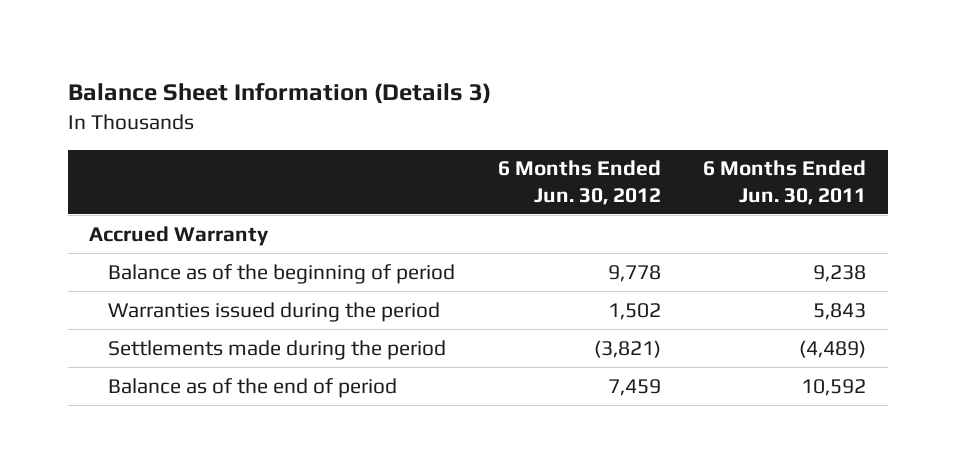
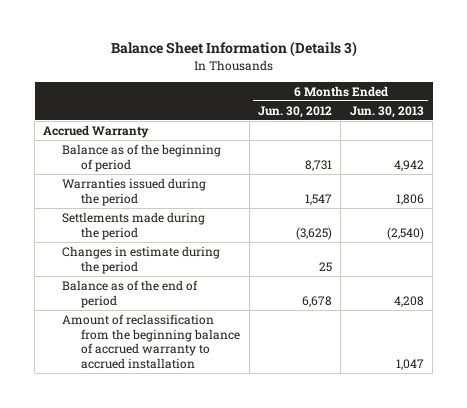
- | 6 Months Ended Jun. 30, 2012 | 6 Months Ended Jun. 30, 2011
+ | 6 Months Ended Jun. 30, 2012 | 6 Months Ended Jun. 30, 2013
- Balance as of the beginning of period | 9,778 | 9,238
- Warranties issued during the period | 1,502 | 5,843
- Settlements made during the period | (3,821) | (4,489)
- Balance as of the end of period | 7,459 | 10,592
+ Balance as of the beginning of period | 8,731 | 4,942
+ Warranties issued during the period | 1,547 | 1,806
+ Settlements made during the period | (3,625) | (2,540)
+ Changes in estimate during the period | 25 |
+ Balance as of the end of period | 6,678 | 4,208
+ Amount of reclassification from the beginning balance of accrued warranty to accrued installation | | 1,047

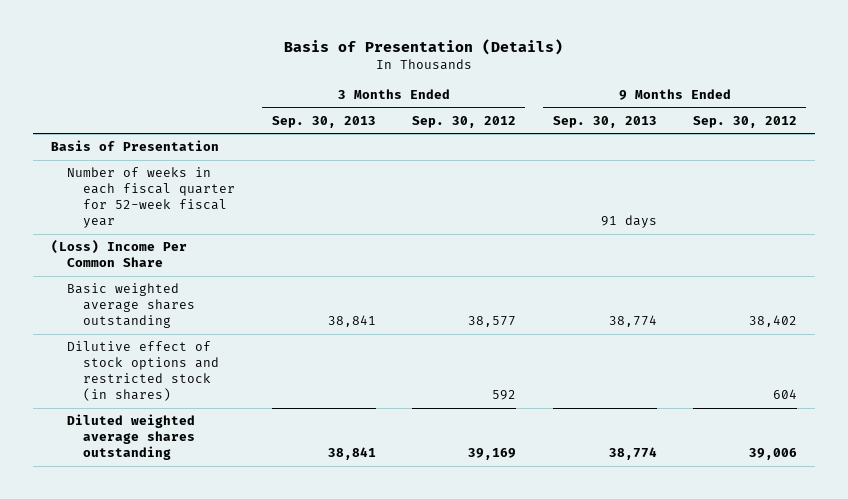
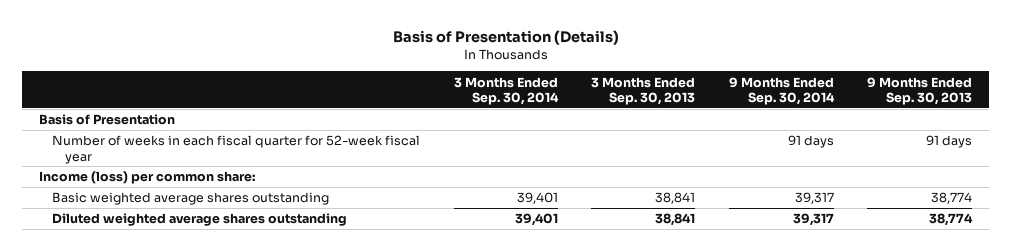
- | 3 Months Ended Sep. 30, 2013 | 3 Months Ended Sep. 30, 2012 | 9 Months Ended Sep. 30, 2013 | 9 Months Ended Sep. 30, 2012
+ | 3 Months Ended Sep. 30, 2014 | 3 Months Ended Sep. 30, 2013 | 9 Months Ended Sep. 30, 2014 | 9 Months Ended Sep. 30, 2013
- (Loss) Income Per Common Share
+ Income (loss) per common share:
- Dilutive effect of stock options and restricted stock (in shares) | | 592 | | 604

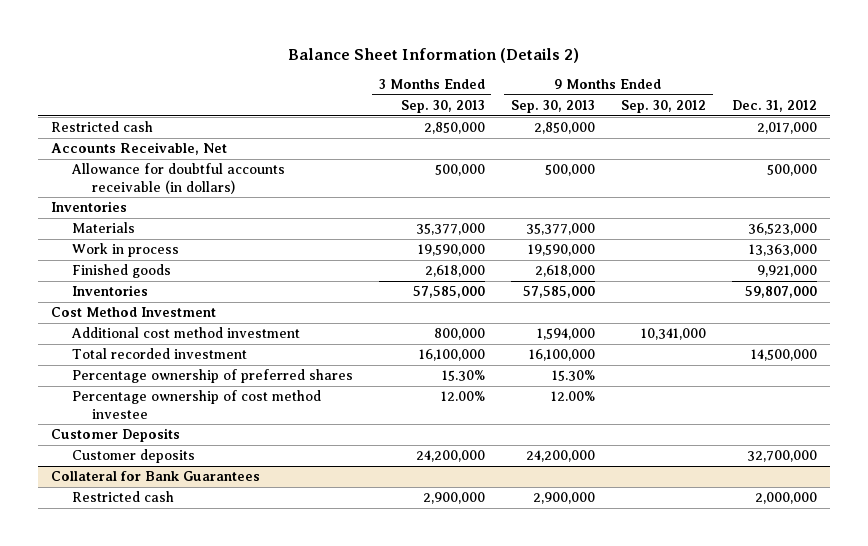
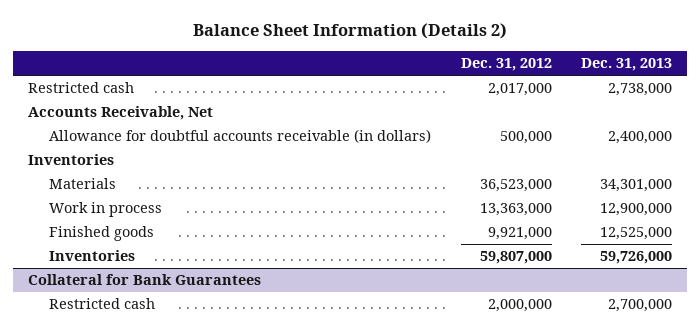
- | 3 Months Ended Sep. 30, 2013 | 9 Months Ended Sep. 30, 2013 | 9 Months Ended Sep. 30, 2012 | Dec. 31, 2012
+ | Dec. 31, 2012 | Dec. 31, 2013
- Cost Method Investment
- Additional cost method investment | 800,000 | 1,594,000 | 10,341,000 |
- Total recorded investment | 16,100,000 | 16,100,000 | | 14,500,000
- Percentage ownership of preferred shares | 15.30% | 15.30% | |
- Percentage ownership of cost method investee | 12.00% | 12.00% | |
- Customer Deposits
- Customer deposits | 24,200,000 | 24,200,000 | | 32,700,000

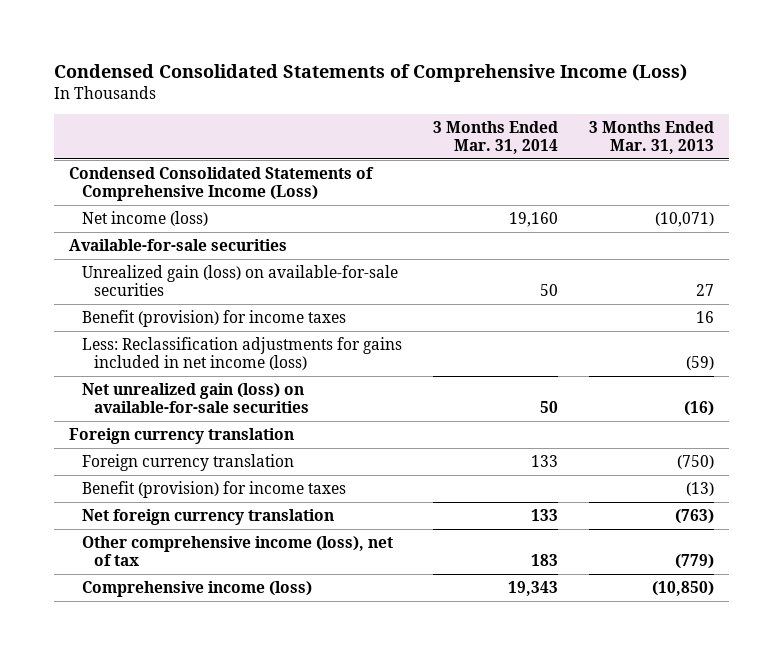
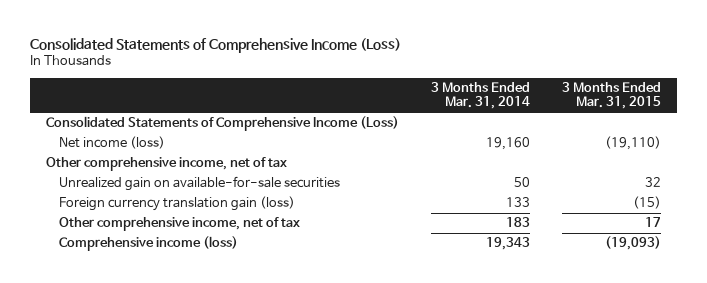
- Condensed Consolidated Statements of Comprehensive Income (Loss)
+ Consolidated Statements of Comprehensive Income (Loss)
- | 3 Months Ended Mar. 31, 2014 | 3 Months Ended Mar. 31, 2013
+ | 3 Months Ended Mar. 31, 2014 | 3 Months Ended Mar. 31, 2015
- Condensed Consolidated Statements of Comprehensive Income (Loss)
+ Consolidated Statements of Comprehensive Income (Loss)
- Available-for-sale securities
- Unrealized gain (loss) on available-for-sale securities | 50 | 27
- Benefit (provision) for income taxes | | 16
- Less: Reclassification adjustments for gains included in net income (loss) | | (59)
- Net unrealized gain (loss) on available-for-sale securities | 50 | (16)
- Foreign currency translation
- Foreign currency translation | 133 | (750)
- Benefit (provision) for income taxes | | (13)
- Net foreign currency translation | 133 | (763)
- Other comprehensive income (loss), net of tax | 183 | (779)
+ Other comprehensive income, net of tax
+ Unrealized gain on available-for-sale securities | 50 | 32
+ Foreign currency translation gain (loss) | 133 | (15)
+ Other comprehensive income, net of tax | 183 | 17

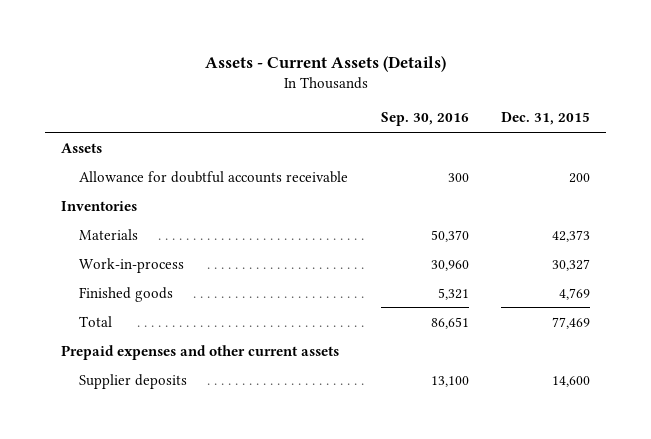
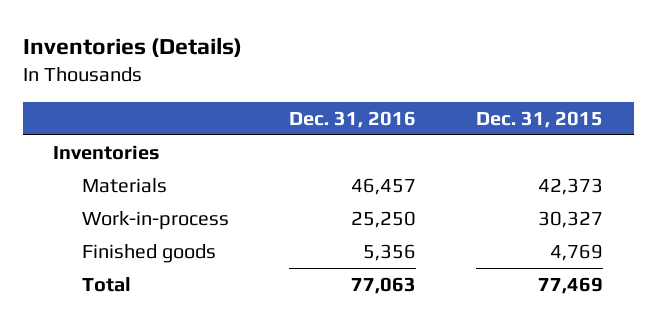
- Assets - Current Assets (Details)
+ Inventories (Details)
- | Sep. 30, 2016 | Dec. 31, 2015
+ | Dec. 31, 2016 | Dec. 31, 2015
- Assets
- Allowance for doubtful accounts receivable | 300 | 200
- Prepaid expenses and other current assets
- Supplier deposits | 13,100 | 14,600

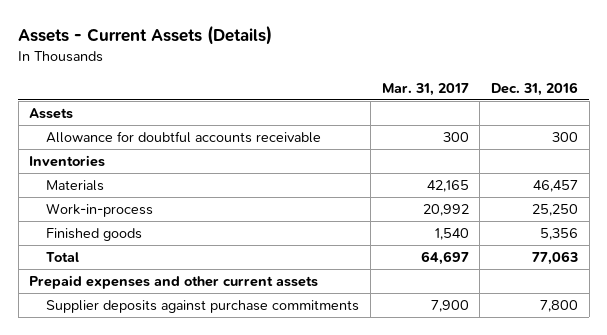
- Inventories (Details)
+ Assets - Current Assets (Details)
- | Dec. 31, 2016 | Dec. 31, 2015
+ | Mar. 31, 2017 | Dec. 31, 2016
+ Assets
+ Allowance for doubtful accounts receivable | 300 | 300
+ Prepaid expenses and other current assets
+ Supplier deposits against purchase commitments | 7,900 | 7,800

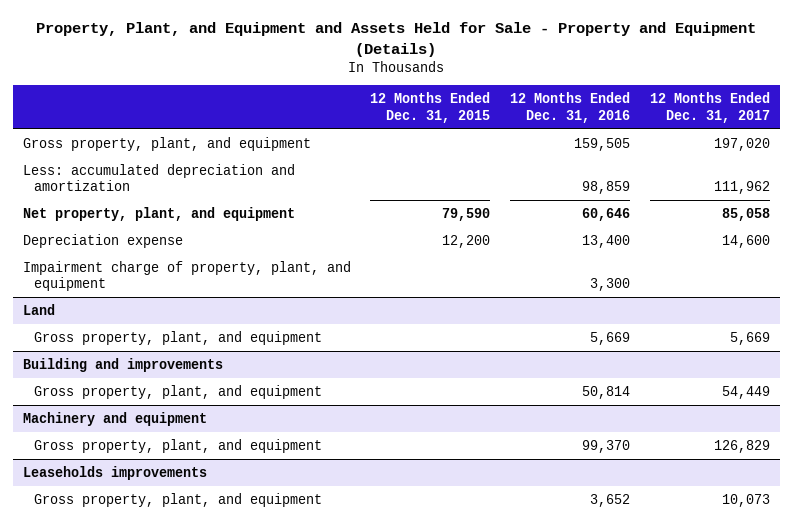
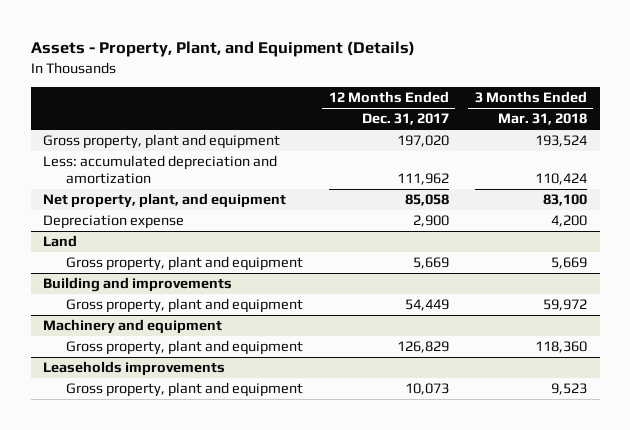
- Property, Plant, and Equipment and Assets Held for Sale - Property and Equipment (Details)
+ Assets - Property, Plant, and Equipment (Details)
- | 12 Months Ended Dec. 31, 2015 | 12 Months Ended Dec. 31, 2016 | 12 Months Ended Dec. 31, 2017
+ | 12 Months Ended Dec. 31, 2017 | 3 Months Ended Mar. 31, 2018
- Gross property, plant, and equipment | | 159,505 | 197,020
+ Gross property, plant and equipment | 197,020 | 193,524
- Depreciation expense | 12,200 | 13,400 | 14,600
- Impairment charge of property, plant, and equipment | | 3,300 |
+ Depreciation expense | 2,900 | 4,200
@ Land
- Gross property, plant, and equipment | | 5,669 | 5,669
+ Gross property, plant and equipment | 5,669 | 5,669
@ Building and improvements
- Gross property, plant, and equipment | | 50,814 | 54,449
+ Gross property, plant and equipment | 54,449 | 59,972
@ Machinery and equipment
- Gross property, plant, and equipment | | 99,370 | 126,829
+ Gross property, plant and equipment | 126,829 | 118,360
@ Leaseholds improvements
- Gross property, plant, and equipment | | 3,652 | 10,073
+ Gross property, plant and equipment | 10,073 | 9,523

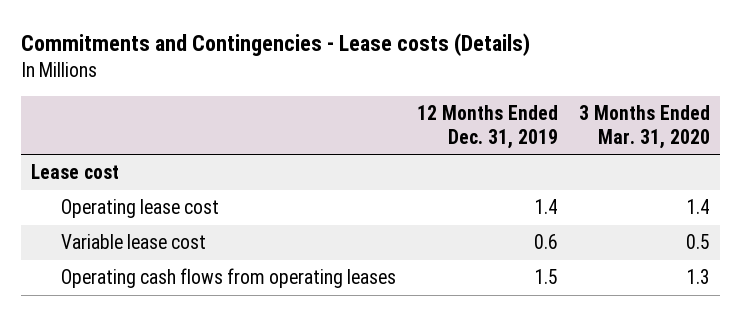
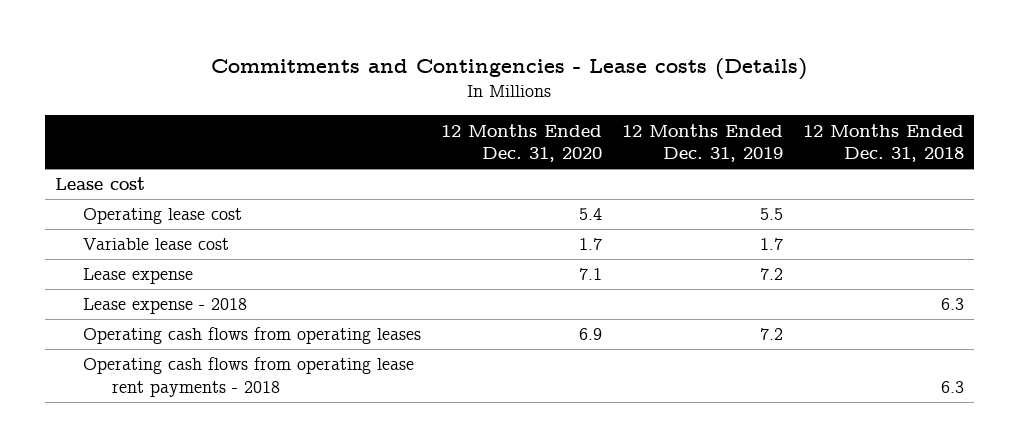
- | 12 Months Ended Dec. 31, 2019 | 3 Months Ended Mar. 31, 2020
+ | 12 Months Ended Dec. 31, 2020 | 12 Months Ended Dec. 31, 2019 | 12 Months Ended Dec. 31, 2018
- Operating lease cost | 1.4 | 1.4
- Variable lease cost | 0.6 | 0.5
- Operating cash flows from operating leases | 1.5 | 1.3
+ Operating lease cost | 5.4 | 5.5 |
+ Variable lease cost | 1.7 | 1.7 |
+ Lease expense | 7.1 | 7.2 |
+ Lease expense - 2018 | | | 6.3
+ Operating cash flows from operating leases | 6.9 | 7.2 |
+ Operating cash flows from operating lease rent payments - 2018 | | | 6.3

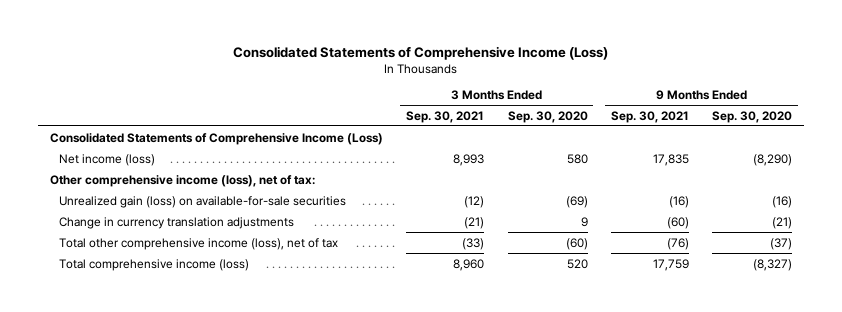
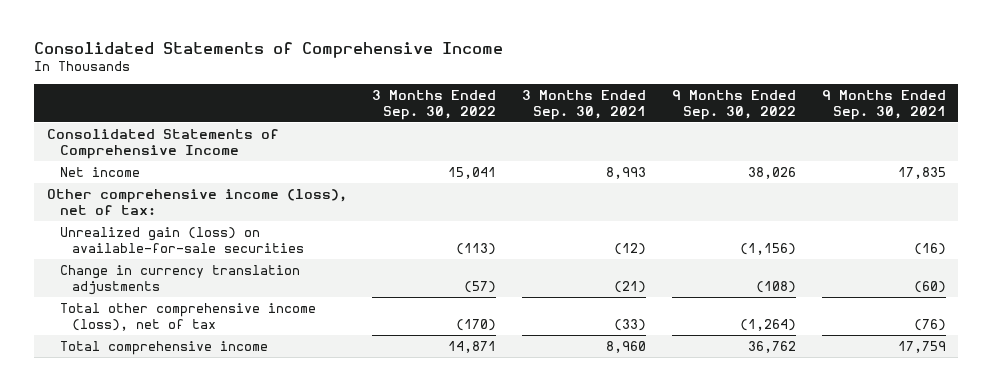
- Consolidated Statements of Comprehensive Income (Loss)
+ Consolidated Statements of Comprehensive Income
- | 3 Months Ended Sep. 30, 2021 | 3 Months Ended Sep. 30, 2020 | 9 Months Ended Sep. 30, 2021 | 9 Months Ended Sep. 30, 2020
+ | 3 Months Ended Sep. 30, 2022 | 3 Months Ended Sep. 30, 2021 | 9 Months Ended Sep. 30, 2022 | 9 Months Ended Sep. 30, 2021
- Consolidated Statements of Comprehensive Income (Loss)
- Net income (loss) | 8,993 | 580 | 17,835 | (8,290)
+ Consolidated Statements of Comprehensive Income
+ Net income | 15,041 | 8,993 | 38,026 | 17,835
- Total comprehensive income (loss) | 8,960 | 520 | 17,759 | (8,327)
+ Total comprehensive income | 14,871 | 8,960 | 36,762 | 17,759

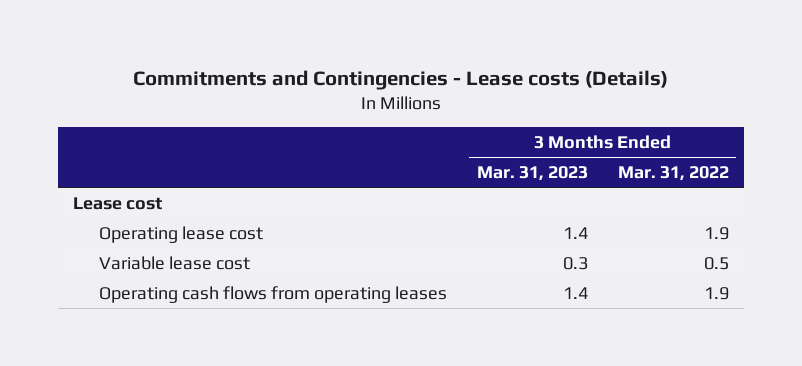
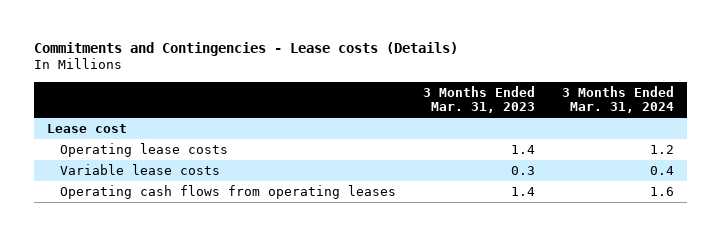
- | 3 Months Ended Mar. 31, 2023 | 3 Months Ended Mar. 31, 2022
+ | 3 Months Ended Mar. 31, 2023 | 3 Months Ended Mar. 31, 2024
- Operating lease cost | 1.4 | 1.9
- Variable lease cost | 0.3 | 0.5
+ Operating lease costs | 1.4 | 1.2
+ Variable lease costs | 0.3 | 0.4

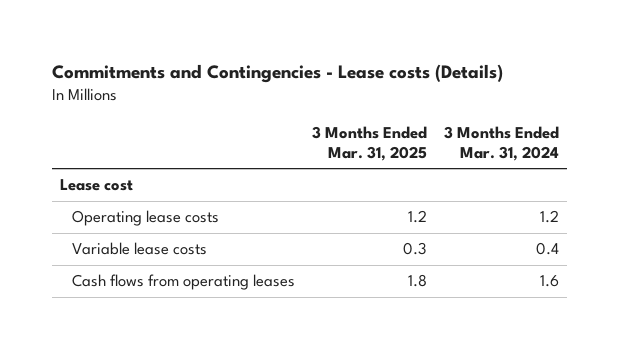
- | 3 Months Ended Mar. 31, 2023 | 3 Months Ended Mar. 31, 2024
+ | 3 Months Ended Mar. 31, 2025 | 3 Months Ended Mar. 31, 2024
- Operating cash flows from operating leases | 1.4 | 1.6
+ Cash flows from operating leases | 1.8 | 1.6

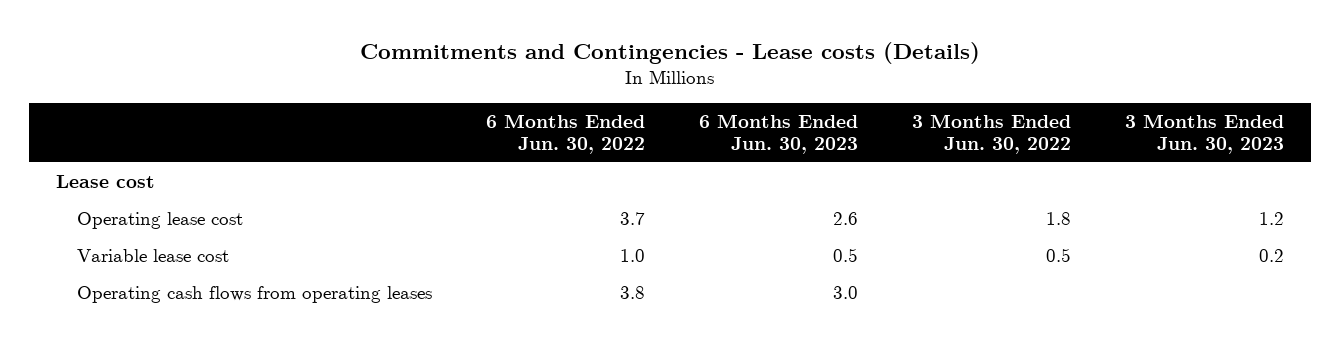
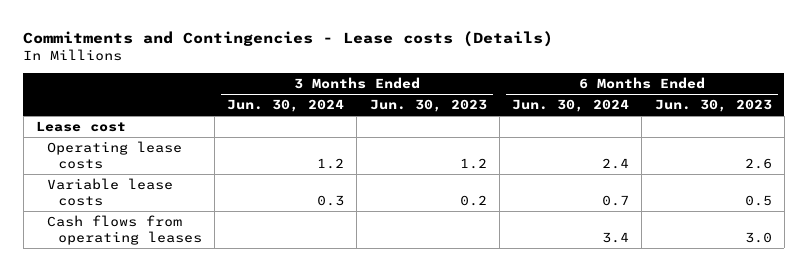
- | 6 Months Ended Jun. 30, 2022 | 6 Months Ended Jun. 30, 2023 | 3 Months Ended Jun. 30, 2022 | 3 Months Ended Jun. 30, 2023
+ | 3 Months Ended Jun. 30, 2024 | 3 Months Ended Jun. 30, 2023 | 6 Months Ended Jun. 30, 2024 | 6 Months Ended Jun. 30, 2023
- Operating lease cost | 3.7 | 2.6 | 1.8 | 1.2
- Variable lease cost | 1.0 | 0.5 | 0.5 | 0.2
- Operating cash flows from operating leases | 3.8 | 3.0 | |
+ Operating lease costs | 1.2 | 1.2 | 2.4 | 2.6
+ Variable lease costs | 0.3 | 0.2 | 0.7 | 0.5
+ Cash flows from operating leases | | | 3.4 | 3.0

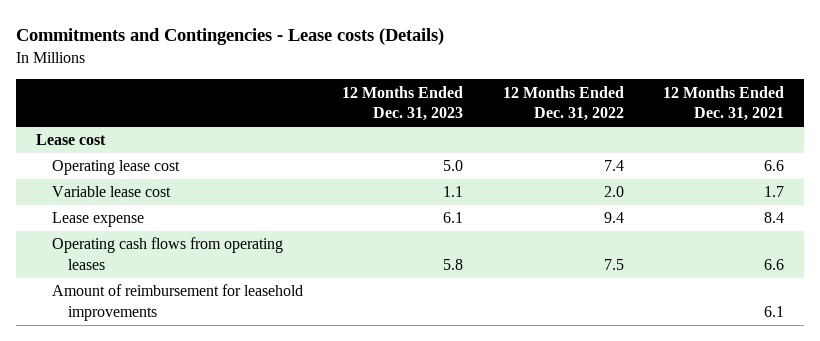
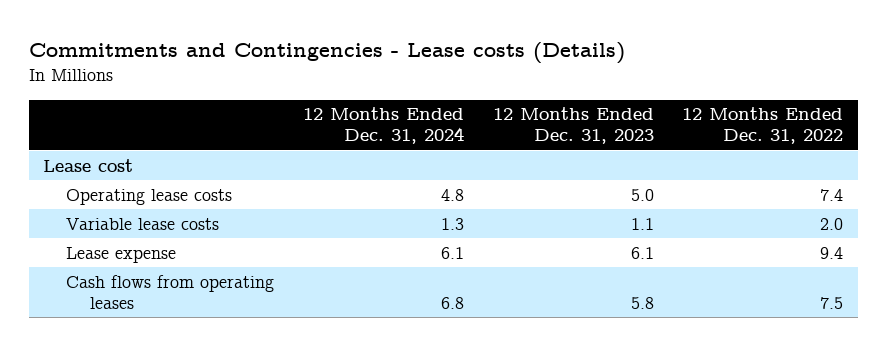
- | 12 Months Ended Dec. 31, 2023 | 12 Months Ended Dec. 31, 2022 | 12 Months Ended Dec. 31, 2021
+ | 12 Months Ended Dec. 31, 2024 | 12 Months Ended Dec. 31, 2023 | 12 Months Ended Dec. 31, 2022
- Operating lease cost | 5.0 | 7.4 | 6.6
- Variable lease cost | 1.1 | 2.0 | 1.7
+ Operating lease costs | 4.8 | 5.0 | 7.4
+ Variable lease costs | 1.3 | 1.1 | 2.0
- Operating cash flows from operating leases | 5.8 | 7.5 | 6.6
- Amount of reimbursement for leasehold improvements | | | 6.1
+ Cash flows from operating leases | 6.8 | 5.8 | 7.5

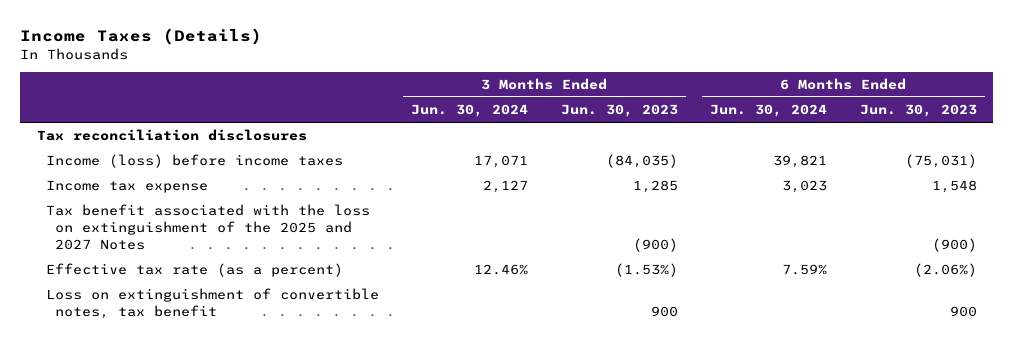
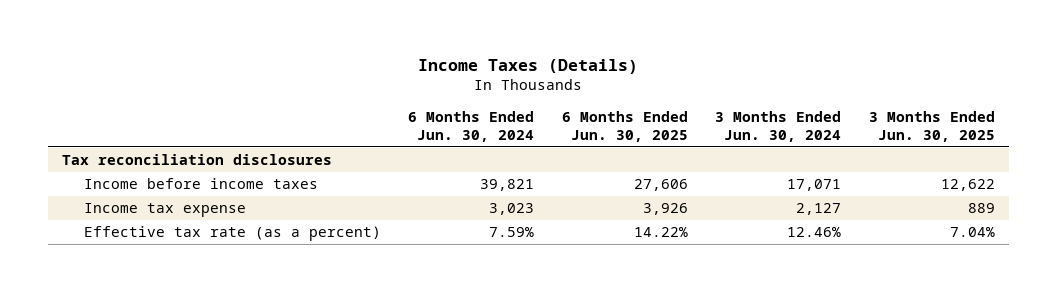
- | 3 Months Ended Jun. 30, 2024 | 3 Months Ended Jun. 30, 2023 | 6 Months Ended Jun. 30, 2024 | 6 Months Ended Jun. 30, 2023
+ | 6 Months Ended Jun. 30, 2024 | 6 Months Ended Jun. 30, 2025 | 3 Months Ended Jun. 30, 2024 | 3 Months Ended Jun. 30, 2025
- Income (loss) before income taxes | 17,071 | (84,035) | 39,821 | (75,031)
+ Income before income taxes | 39,821 | 27,606 | 17,071 | 12,622
- Tax benefit associated with the loss on extinguishment of the 2025 and 2027 Notes | | (900) | | (900)
- Loss on extinguishment of convertible notes, tax benefit | | 900 | | 900

